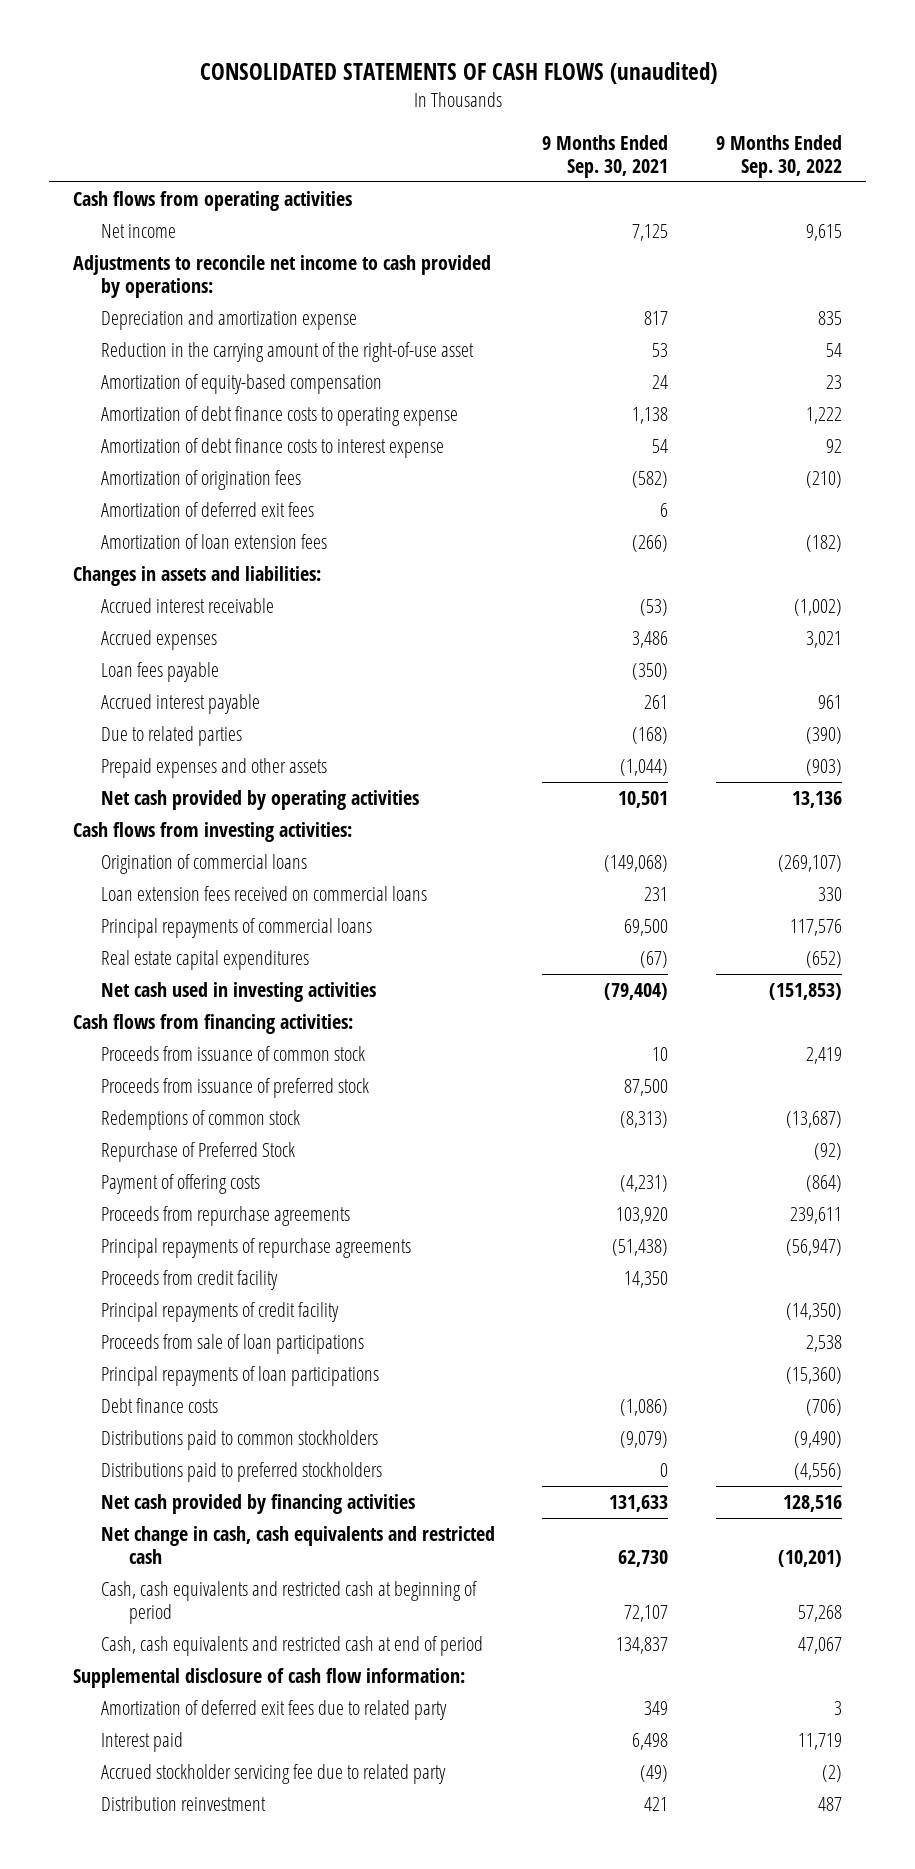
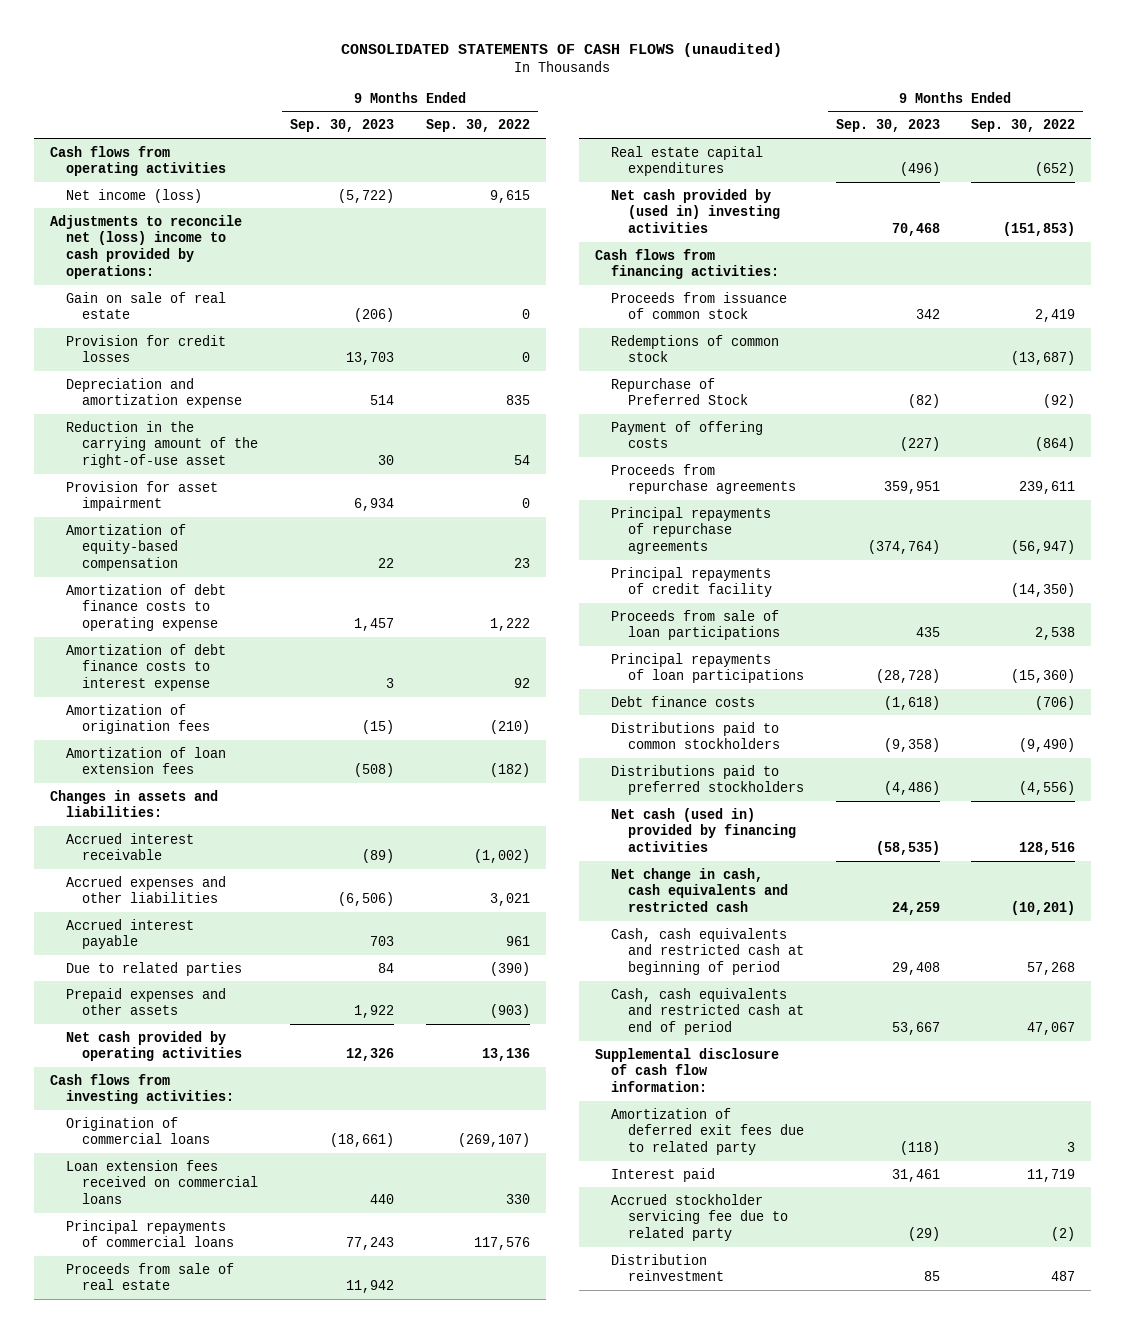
- | 9 Months Ended Sep. 30, 2021 | 9 Months Ended Sep. 30, 2022
+ | 9 Months Ended Sep. 30, 2023 | 9 Months Ended Sep. 30, 2022
- Net income | 7,125 | 9,615
- Adjustments to reconcile net income to cash provided by operations:
+ Net income (loss) | (5,722) | 9,615
+ Adjustments to reconcile net (loss) income to cash provided by operations:
+ Gain on sale of real estate | (206) | 0
+ Provision for credit losses | 13,703 | 0
+ Provision for asset impairment | 6,934 | 0
- Amortization of deferred exit fees | 6 |
- Accrued expenses | 3,486 | 3,021
- Loan fees payable | (350) |
+ Accrued expenses and other liabilities | (6,506) | 3,021
+ Proceeds from sale of real estate | 11,942 |
- Net cash used in investing activities | (79,404) | (151,853)
+ Net cash provided by (used in) investing activities | 70,468 | (151,853)
- Proceeds from issuance of preferred stock | 87,500 |
- Proceeds from credit facility | 14,350 |
- Net cash provided by financing activities | 131,633 | 128,516
+ Net cash (used in) provided by financing activities | (58,535) | 128,516

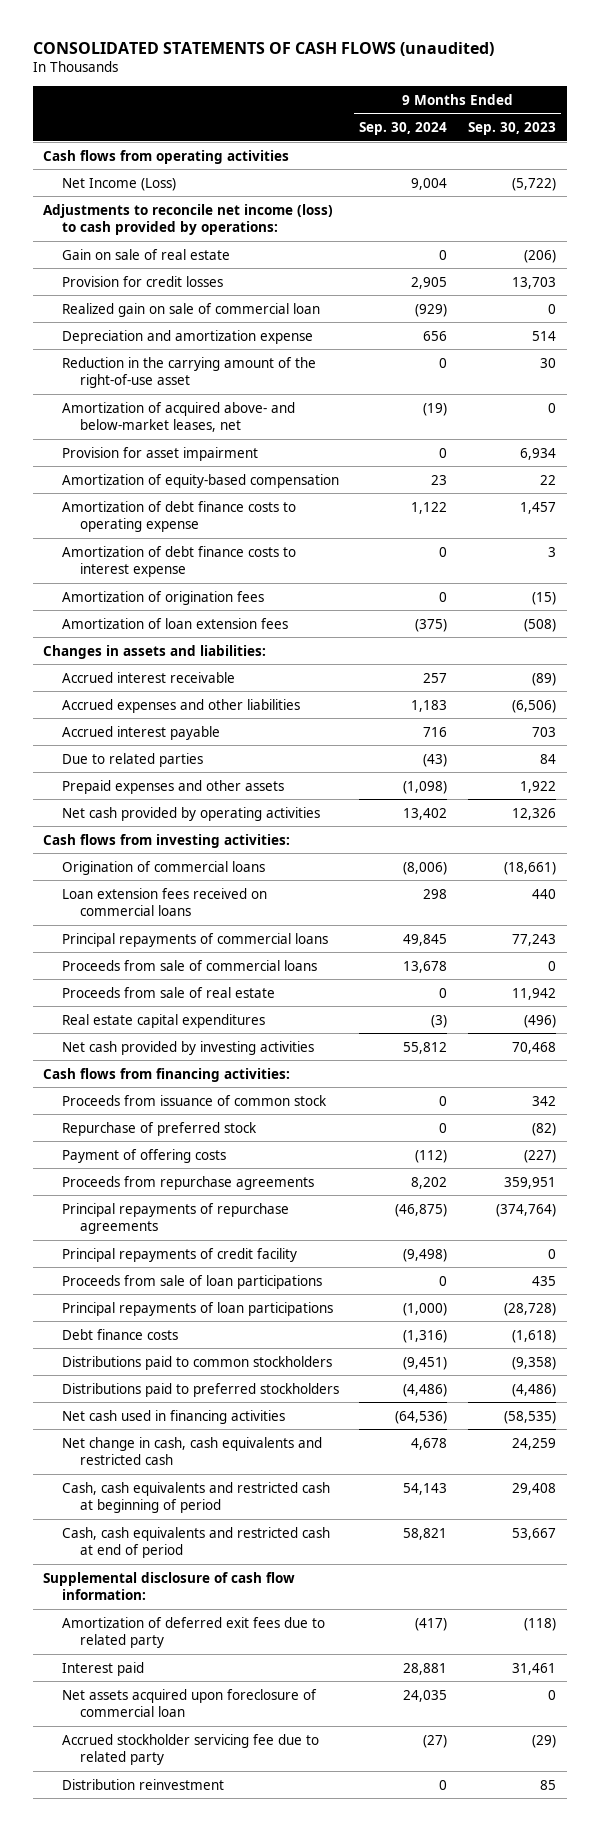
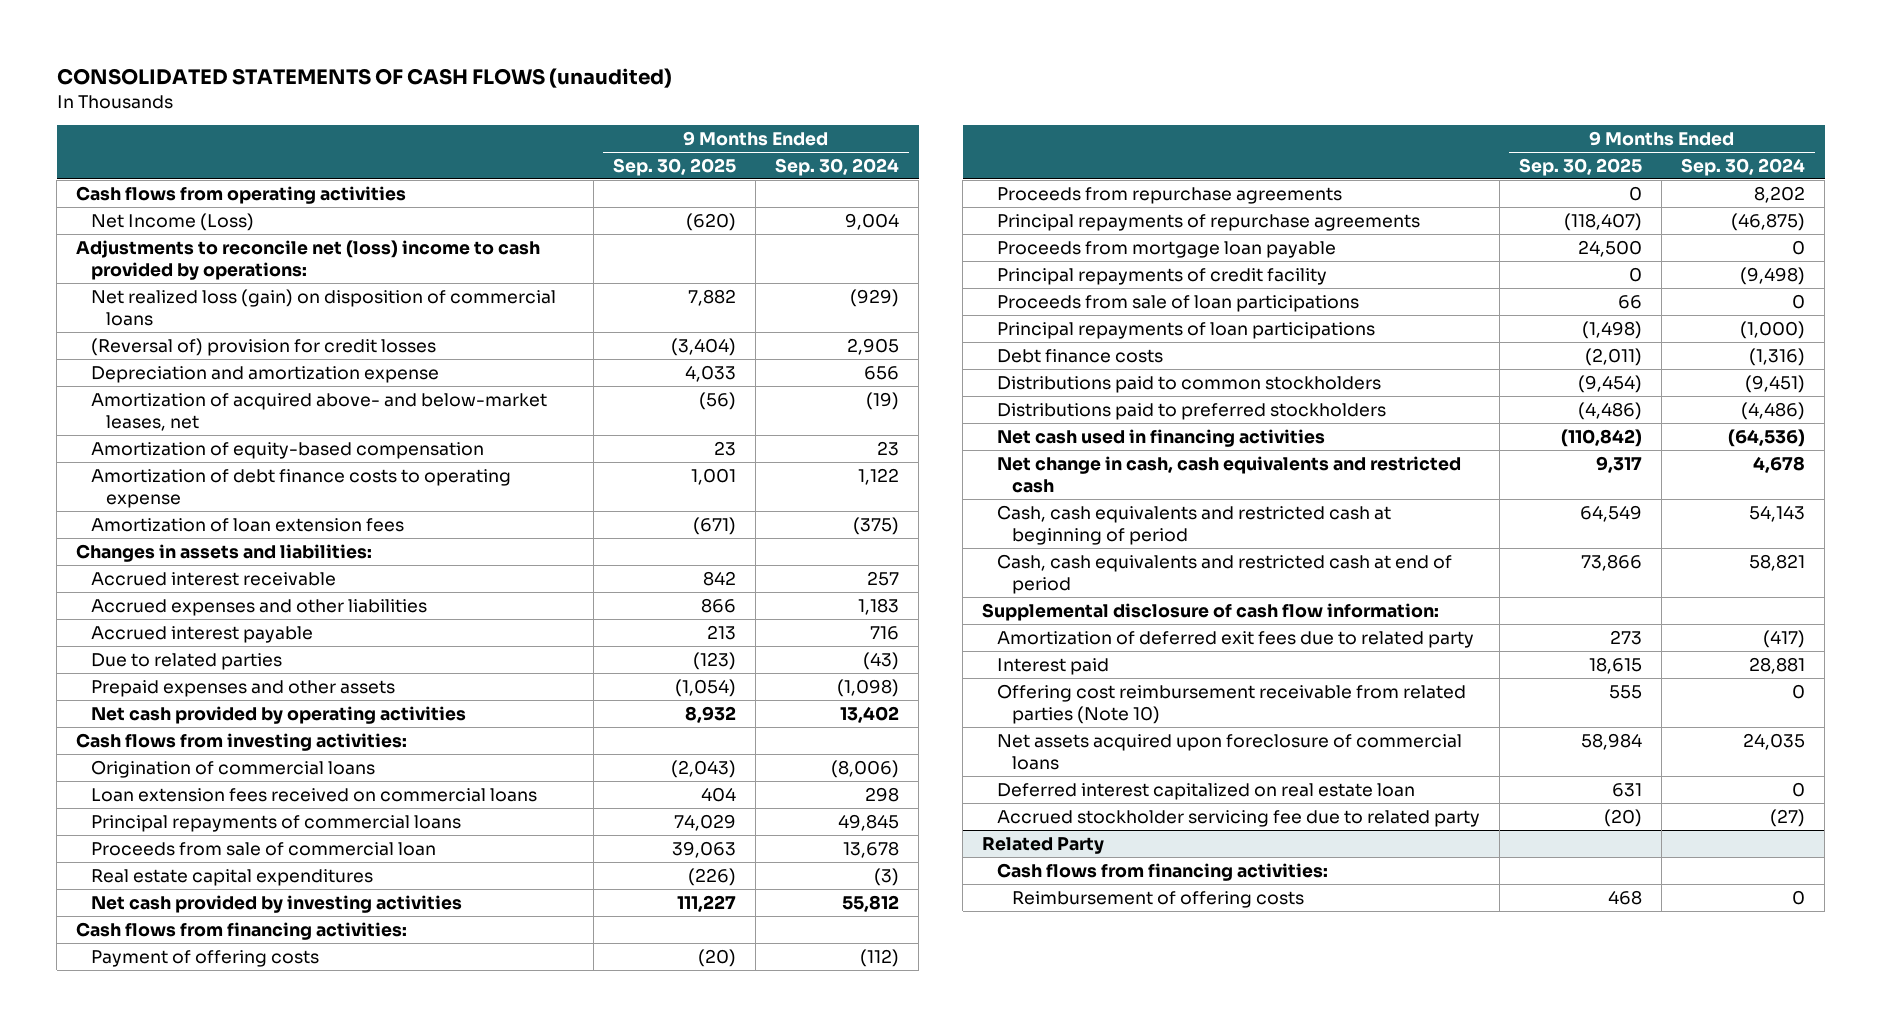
- | 9 Months Ended Sep. 30, 2024 | 9 Months Ended Sep. 30, 2023
+ | 9 Months Ended Sep. 30, 2025 | 9 Months Ended Sep. 30, 2024
- Adjustments to reconcile net income (loss) to cash provided by operations:
- Gain on sale of real estate | 0 | (206)
- Provision for credit losses | 2,905 | 13,703
- Realized gain on sale of commercial loan | (929) | 0
+ Adjustments to reconcile net (loss) income to cash provided by operations:
+ Net realized loss (gain) on disposition of commercial loans | 7,882 | (929)
+ (Reversal of) provision for credit losses | (3,404) | 2,905
- Reduction in the carrying amount of the right-of-use asset | 0 | 30
- Provision for asset impairment | 0 | 6,934
- Amortization of debt finance costs to interest expense | 0 | 3
- Amortization of origination fees | 0 | (15)
- Proceeds from sale of commercial loans | 13,678 | 0
- Proceeds from sale of real estate | 0 | 11,942
+ Proceeds from sale of commercial loan | 39,063 | 13,678
- Proceeds from issuance of common stock | 0 | 342
- Repurchase of preferred stock | 0 | (82)
+ Proceeds from mortgage loan payable | 24,500 | 0
- Net assets acquired upon foreclosure of commercial loan | 24,035 | 0
+ Offering cost reimbursement receivable from related parties (Note 10) | 555 | 0
+ Net assets acquired upon foreclosure of commercial loans | 58,984 | 24,035
+ Deferred interest capitalized on real estate loan | 631 | 0
- Distribution reinvestment | 0 | 85
+ Related Party
+ Cash flows from financing activities:
+ Reimbursement of offering costs | 468 | 0

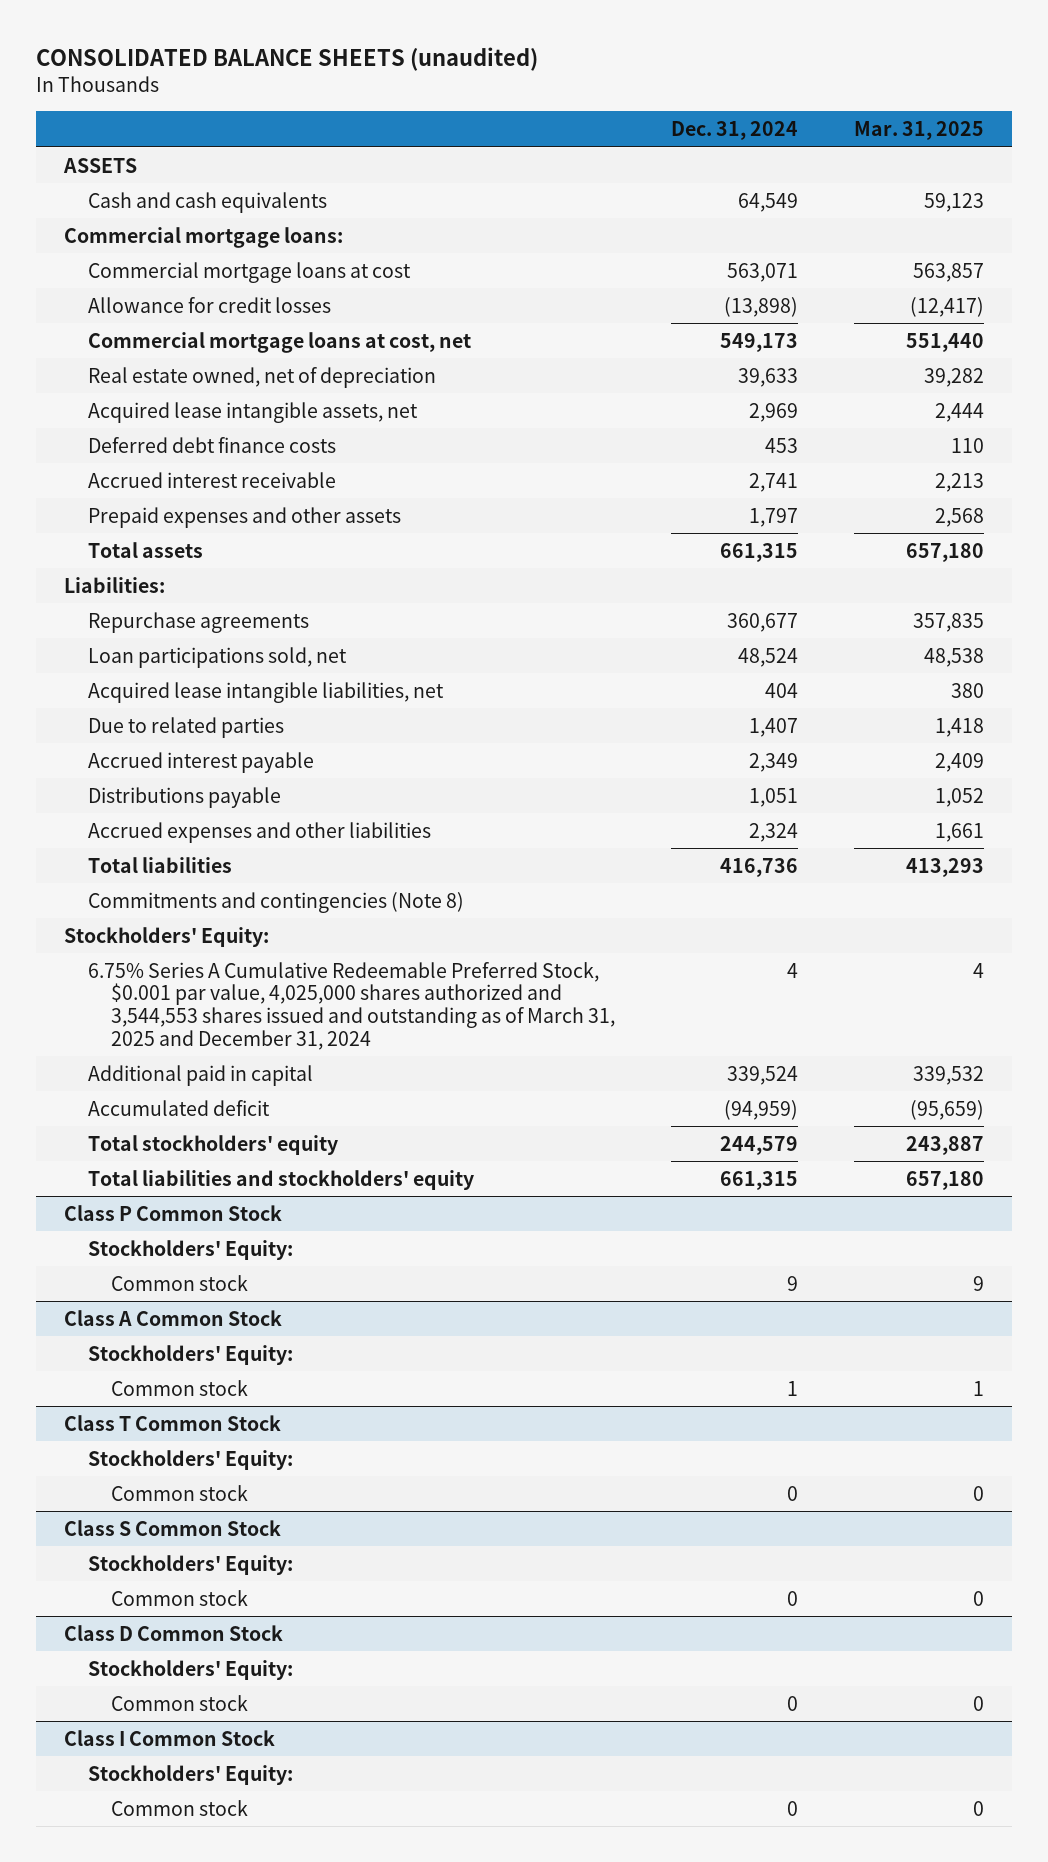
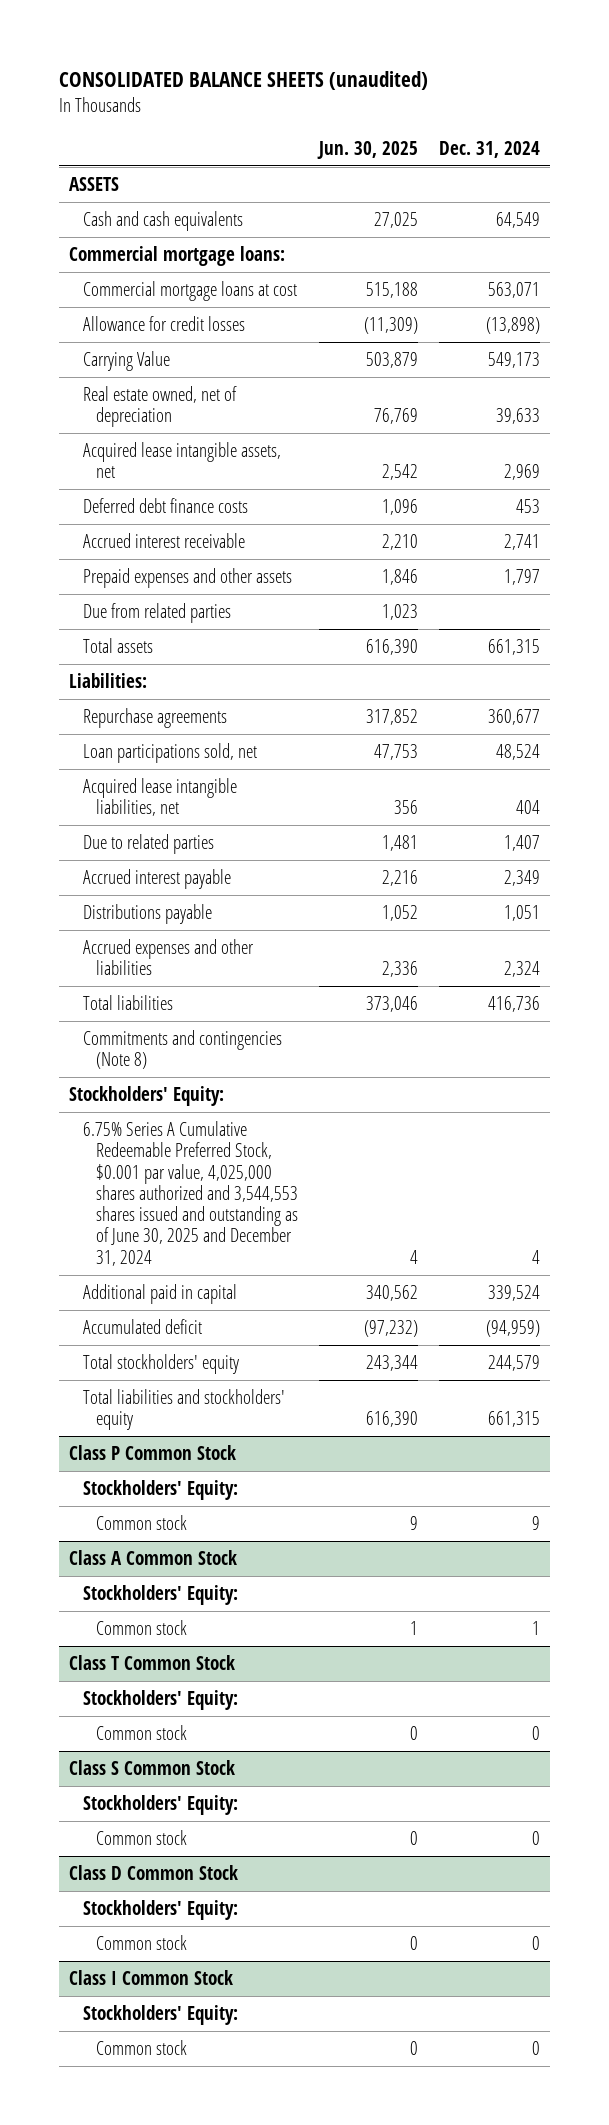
- | Dec. 31, 2024 | Mar. 31, 2025
+ | Jun. 30, 2025 | Dec. 31, 2024
- Commercial mortgage loans at cost, net | 549,173 | 551,440
+ Carrying Value | 503,879 | 549,173
+ Due from related parties | 1,023 |
- 6.75% Series A Cumulative Redeemable Preferred Stock, $0.001 par value, 4,025,000 shares authorized and 3,544,553 shares issued and outstanding as of March 31, 2025 and December 31, 2024 | 4 | 4
+ 6.75% Series A Cumulative Redeemable Preferred Stock, $0.001 par value, 4,025,000 shares authorized and 3,544,553 shares issued and outstanding as of June 30, 2025 and December 31, 2024 | 4 | 4

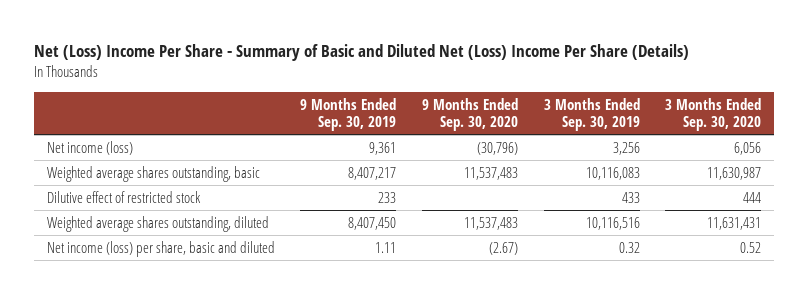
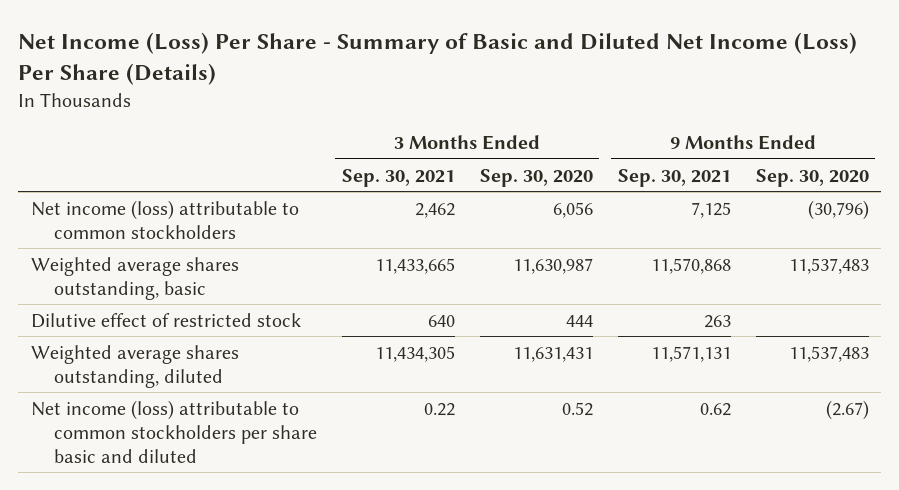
- Net (Loss) Income Per Share - Summary of Basic and Diluted Net (Loss) Income Per Share (Details)
+ Net Income (Loss) Per Share - Summary of Basic and Diluted Net Income (Loss) Per Share (Details)
- | 9 Months Ended Sep. 30, 2019 | 9 Months Ended Sep. 30, 2020 | 3 Months Ended Sep. 30, 2019 | 3 Months Ended Sep. 30, 2020
+ | 3 Months Ended Sep. 30, 2021 | 3 Months Ended Sep. 30, 2020 | 9 Months Ended Sep. 30, 2021 | 9 Months Ended Sep. 30, 2020
- Net income (loss) | 9,361 | (30,796) | 3,256 | 6,056
+ Net income (loss) attributable to common stockholders | 2,462 | 6,056 | 7,125 | (30,796)
- Net income (loss) per share, basic and diluted | 1.11 | (2.67) | 0.32 | 0.52
+ Net income (loss) attributable to common stockholders per share basic and diluted | 0.22 | 0.52 | 0.62 | (2.67)

